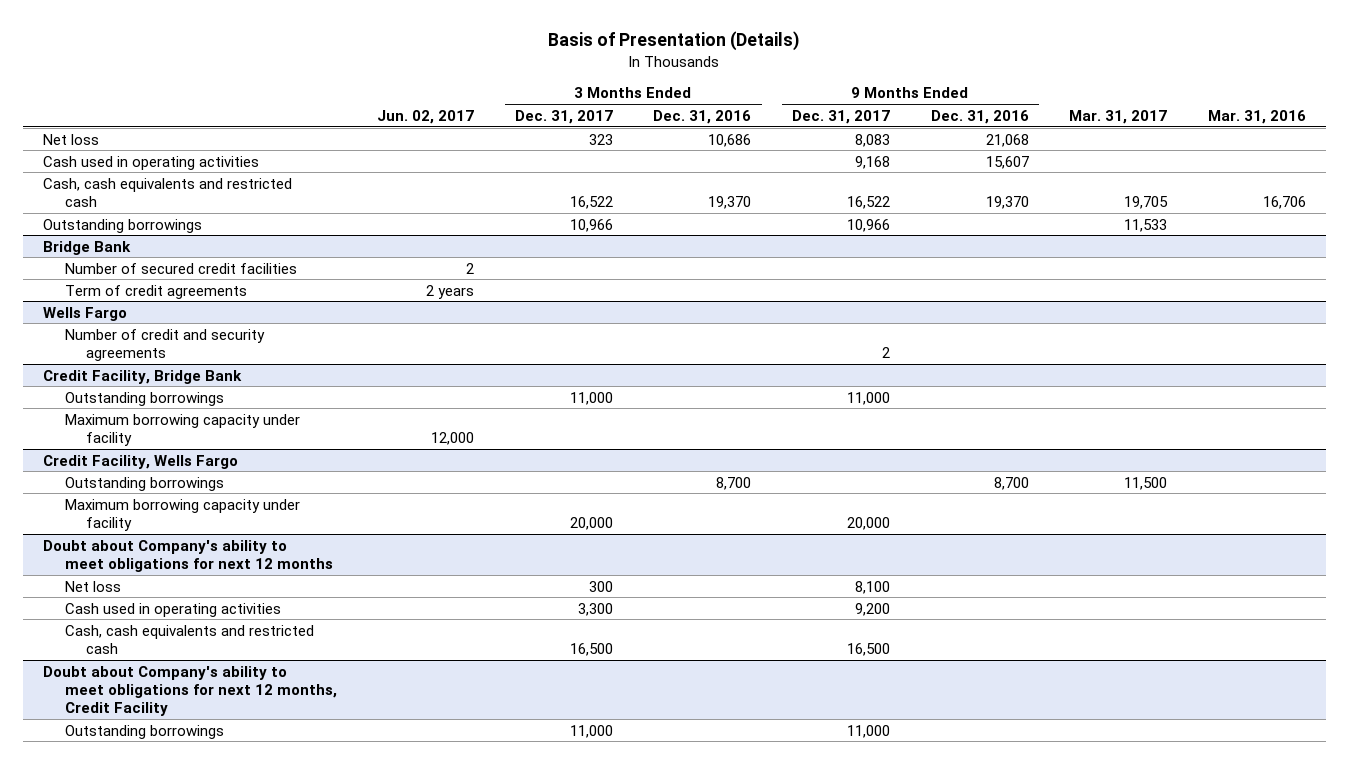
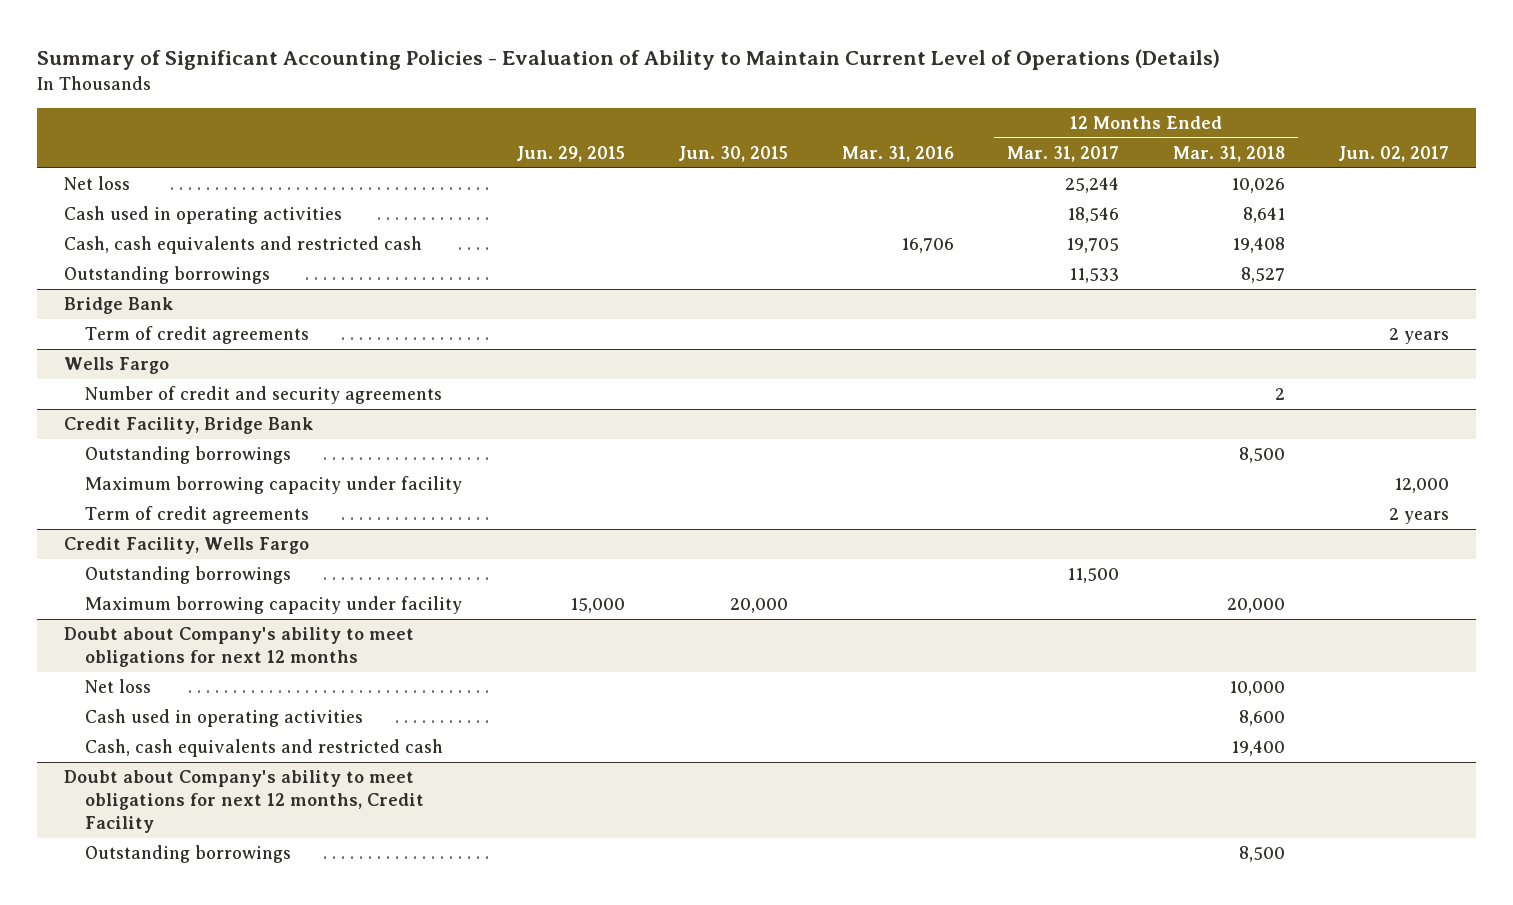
- Basis of Presentation (Details)
+ Summary of Significant Accounting Policies - Evaluation of Ability to Maintain Current Level of Operations (Details)
- | Jun. 02, 2017 | 3 Months Ended Dec. 31, 2017 | 3 Months Ended Dec. 31, 2016 | 9 Months Ended Dec. 31, 2017 | 9 Months Ended Dec. 31, 2016 | Mar. 31, 2017 | Mar. 31, 2016
+ | Jun. 29, 2015 | Jun. 30, 2015 | Mar. 31, 2016 | 12 Months Ended Mar. 31, 2017 | 12 Months Ended Mar. 31, 2018 | Jun. 02, 2017
@ Bridge Bank
- Number of secured credit facilities | 2 | | | | | |
@ Credit Facility, Bridge Bank
+ Term of credit agreements | | | | | | 2 years

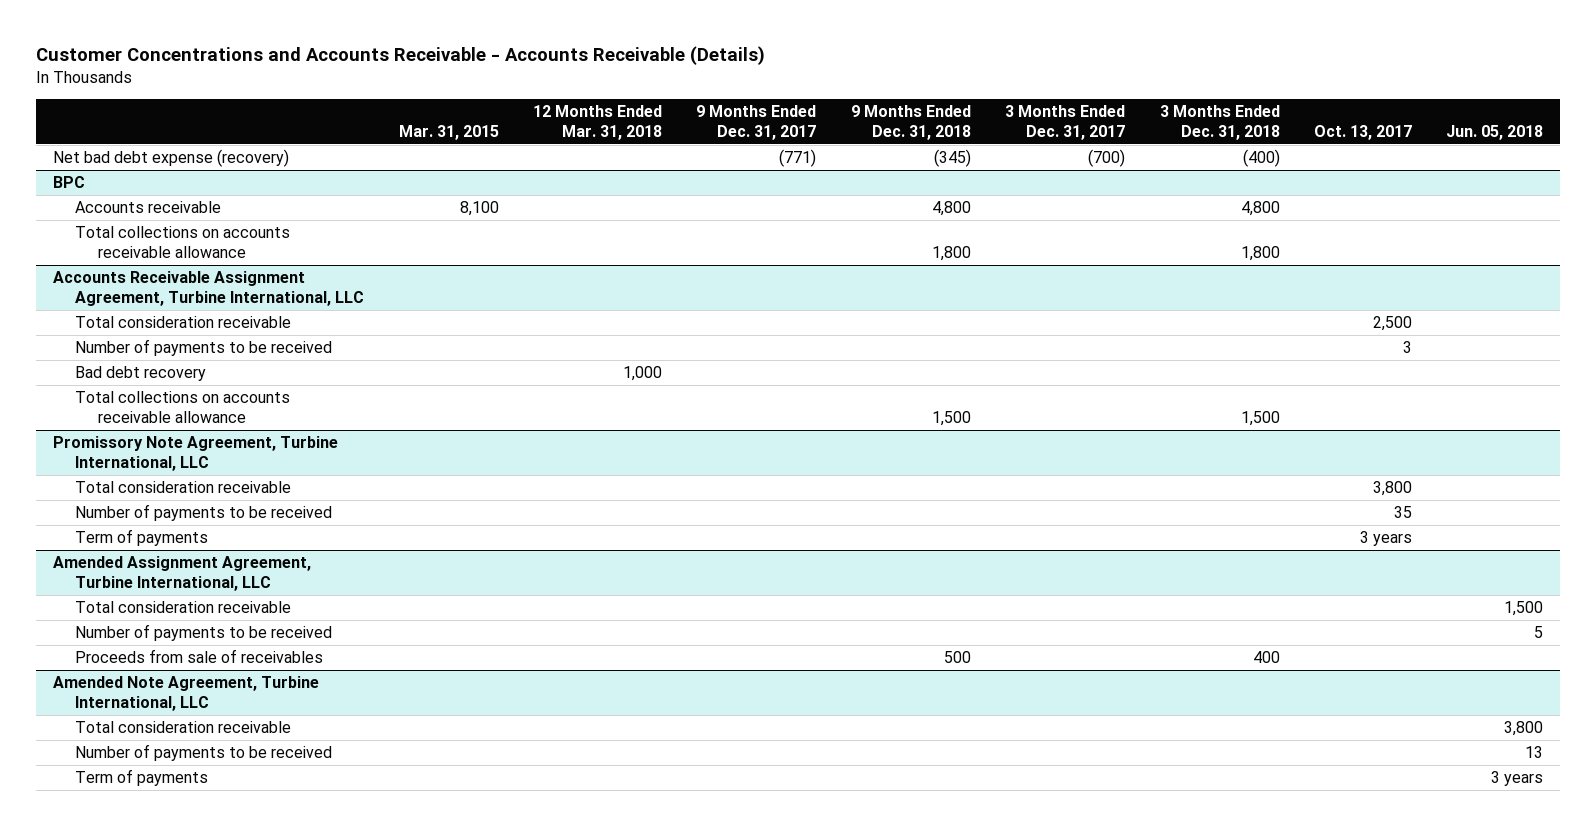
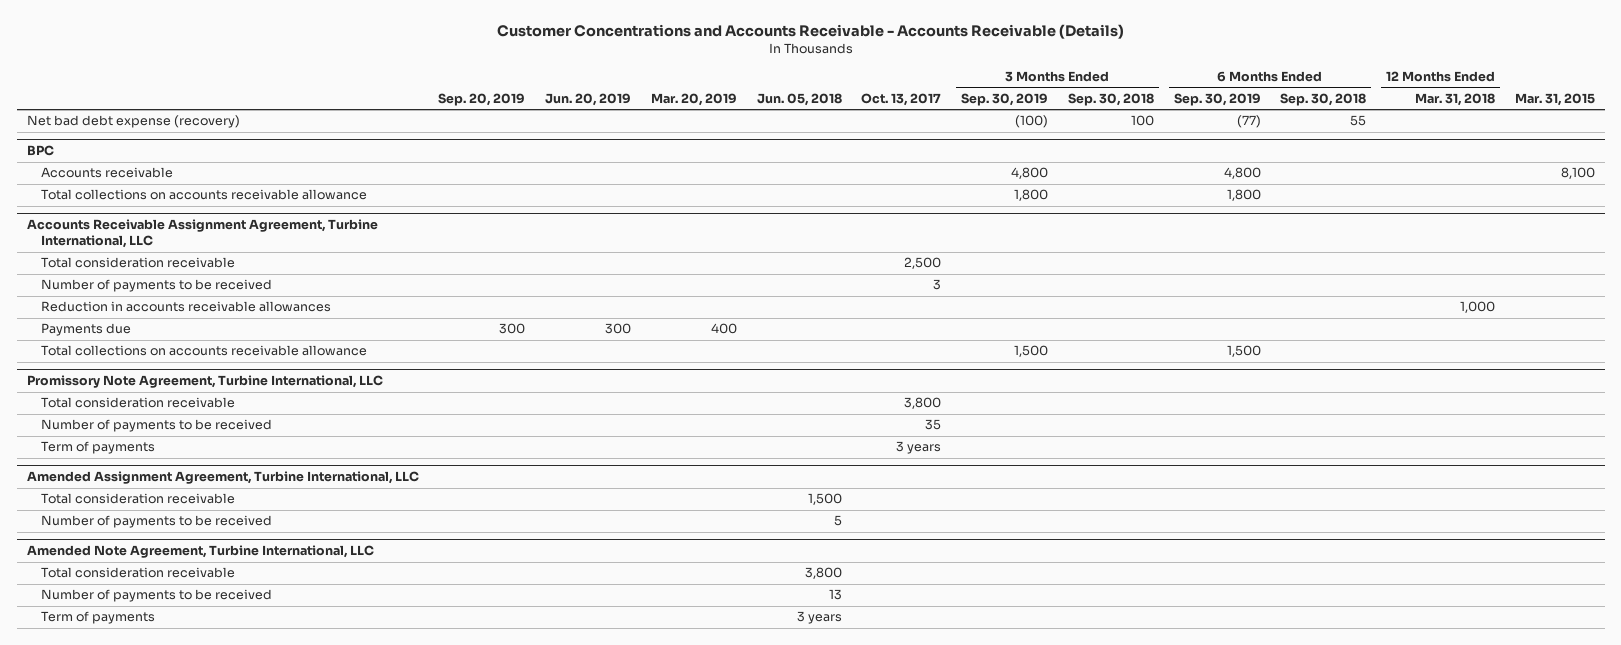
- | Mar. 31, 2015 | 12 Months Ended Mar. 31, 2018 | 9 Months Ended Dec. 31, 2017 | 9 Months Ended Dec. 31, 2018 | 3 Months Ended Dec. 31, 2017 | 3 Months Ended Dec. 31, 2018 | Oct. 13, 2017 | Jun. 05, 2018
+ | Sep. 20, 2019 | Jun. 20, 2019 | Mar. 20, 2019 | Jun. 05, 2018 | Oct. 13, 2017 | 3 Months Ended Sep. 30, 2019 | 3 Months Ended Sep. 30, 2018 | 6 Months Ended Sep. 30, 2019 | 6 Months Ended Sep. 30, 2018 | 12 Months Ended Mar. 31, 2018 | Mar. 31, 2015
@ Accounts Receivable Assignment Agreement, Turbine International, LLC
- Bad debt recovery | | 1,000 | | | | | |
+ Reduction in accounts receivable allowances | | | | | | | | | | 1,000 |
+ Payments due | 300 | 300 | 400 | | | | | | | |
@ Amended Assignment Agreement, Turbine International, LLC
- Proceeds from sale of receivables | | | | 500 | | 400 | |

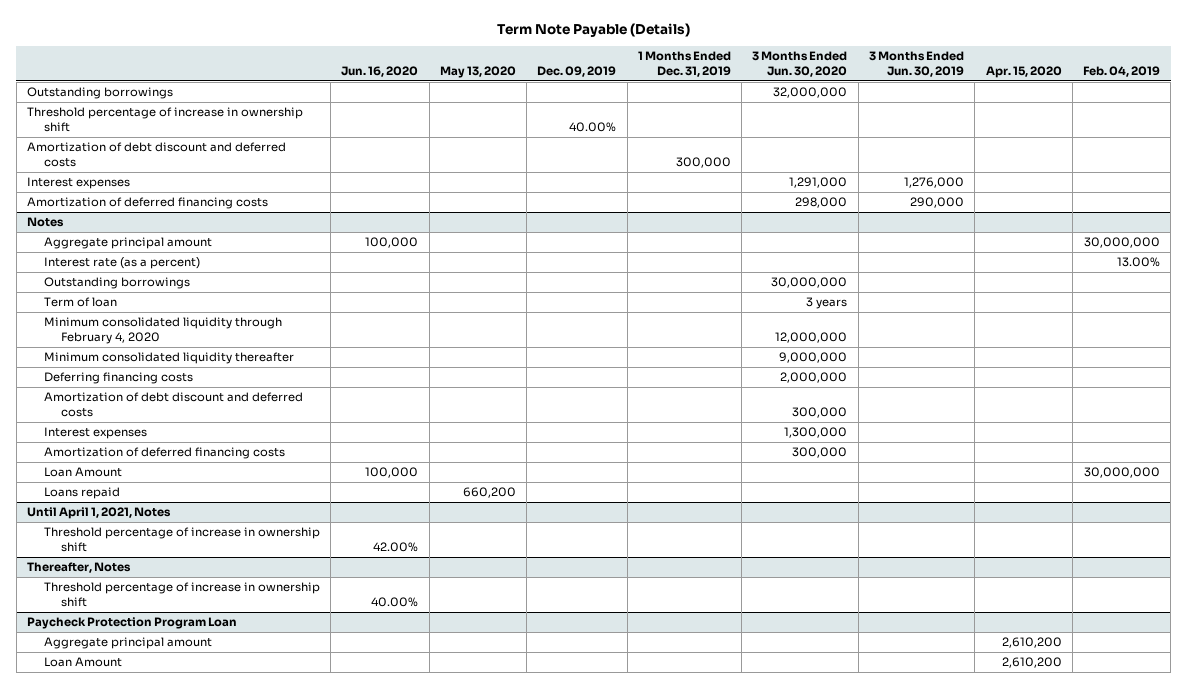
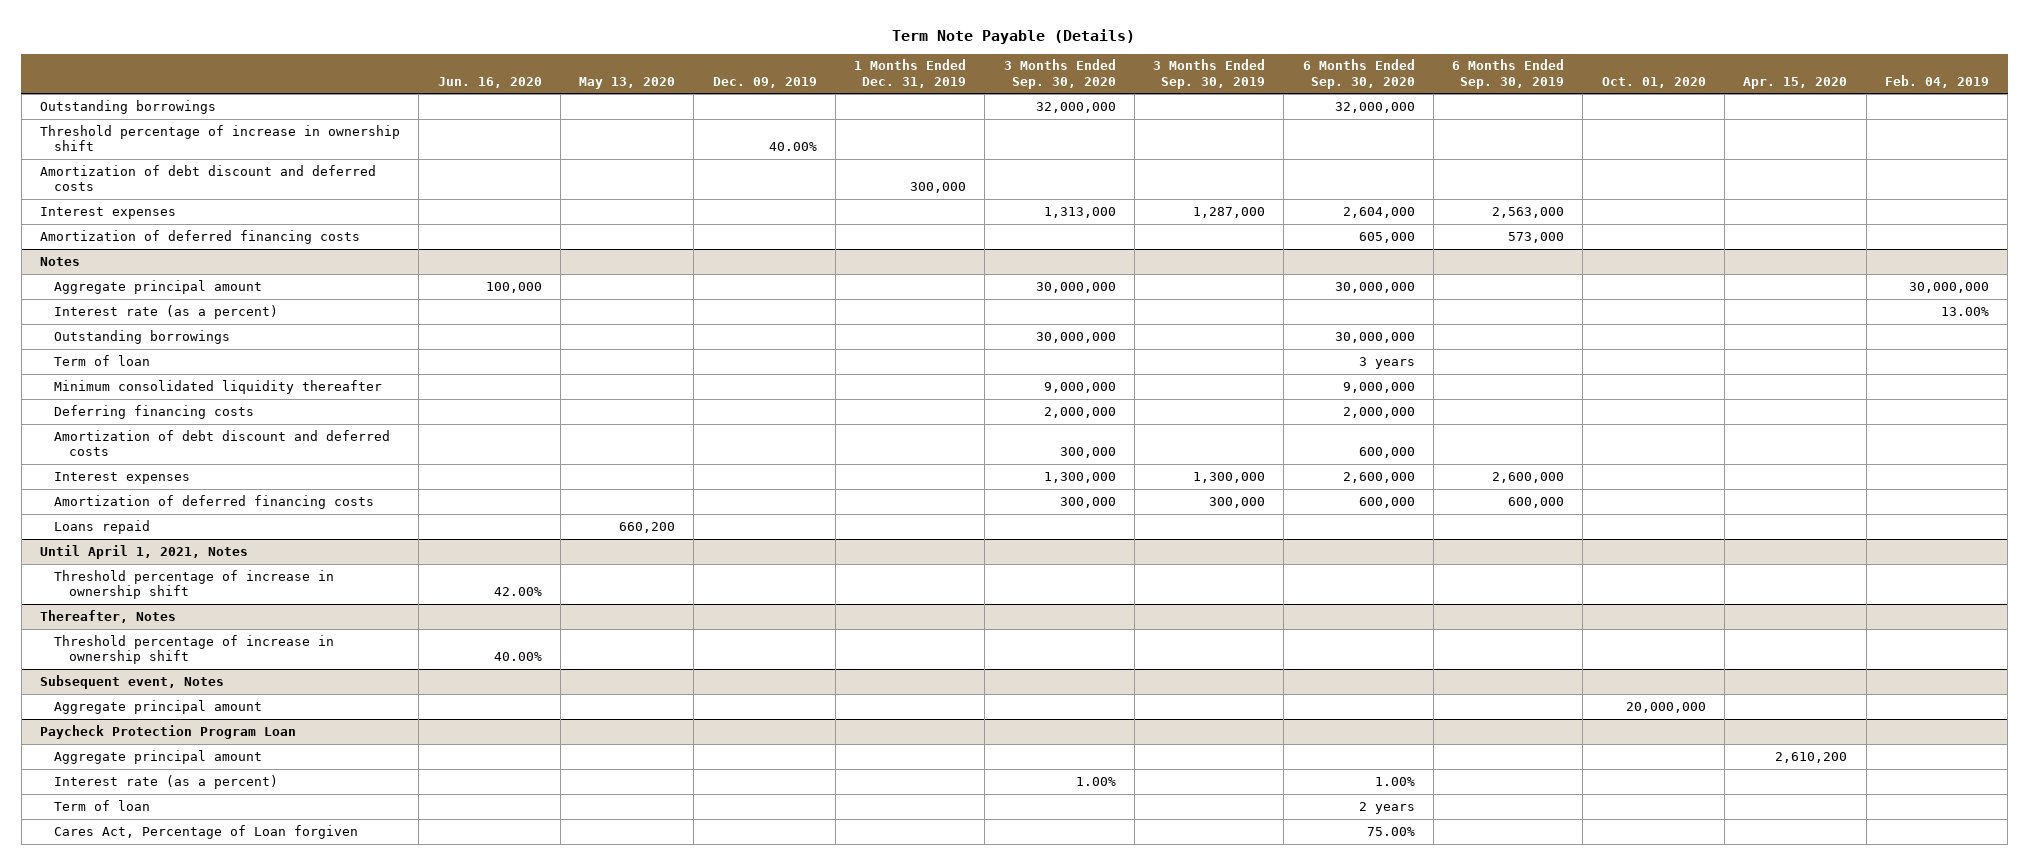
- | Jun. 16, 2020 | May 13, 2020 | Dec. 09, 2019 | 1 Months Ended Dec. 31, 2019 | 3 Months Ended Jun. 30, 2020 | 3 Months Ended Jun. 30, 2019 | Apr. 15, 2020 | Feb. 04, 2019
+ | Jun. 16, 2020 | May 13, 2020 | Dec. 09, 2019 | 1 Months Ended Dec. 31, 2019 | 3 Months Ended Sep. 30, 2020 | 3 Months Ended Sep. 30, 2019 | 6 Months Ended Sep. 30, 2020 | 6 Months Ended Sep. 30, 2019 | Oct. 01, 2020 | Apr. 15, 2020 | Feb. 04, 2019
@ Notes
- Minimum consolidated liquidity through February 4, 2020 | | | | | 12,000,000 | | |
- Loan Amount | 100,000 | | | | | | | 30,000,000
+ Subsequent event, Notes
+ Aggregate principal amount | | | | | | | | | 20,000,000 | |
@ Paycheck Protection Program Loan
- Loan Amount | | | | | | | 2,610,200 |
+ Interest rate (as a percent) | | | | | 1.00% | | 1.00% | | | |
+ Term of loan | | | | | | | 2 years | | | |
+ Cares Act, Percentage of Loan forgiven | | | | | | | 75.00% | | | |

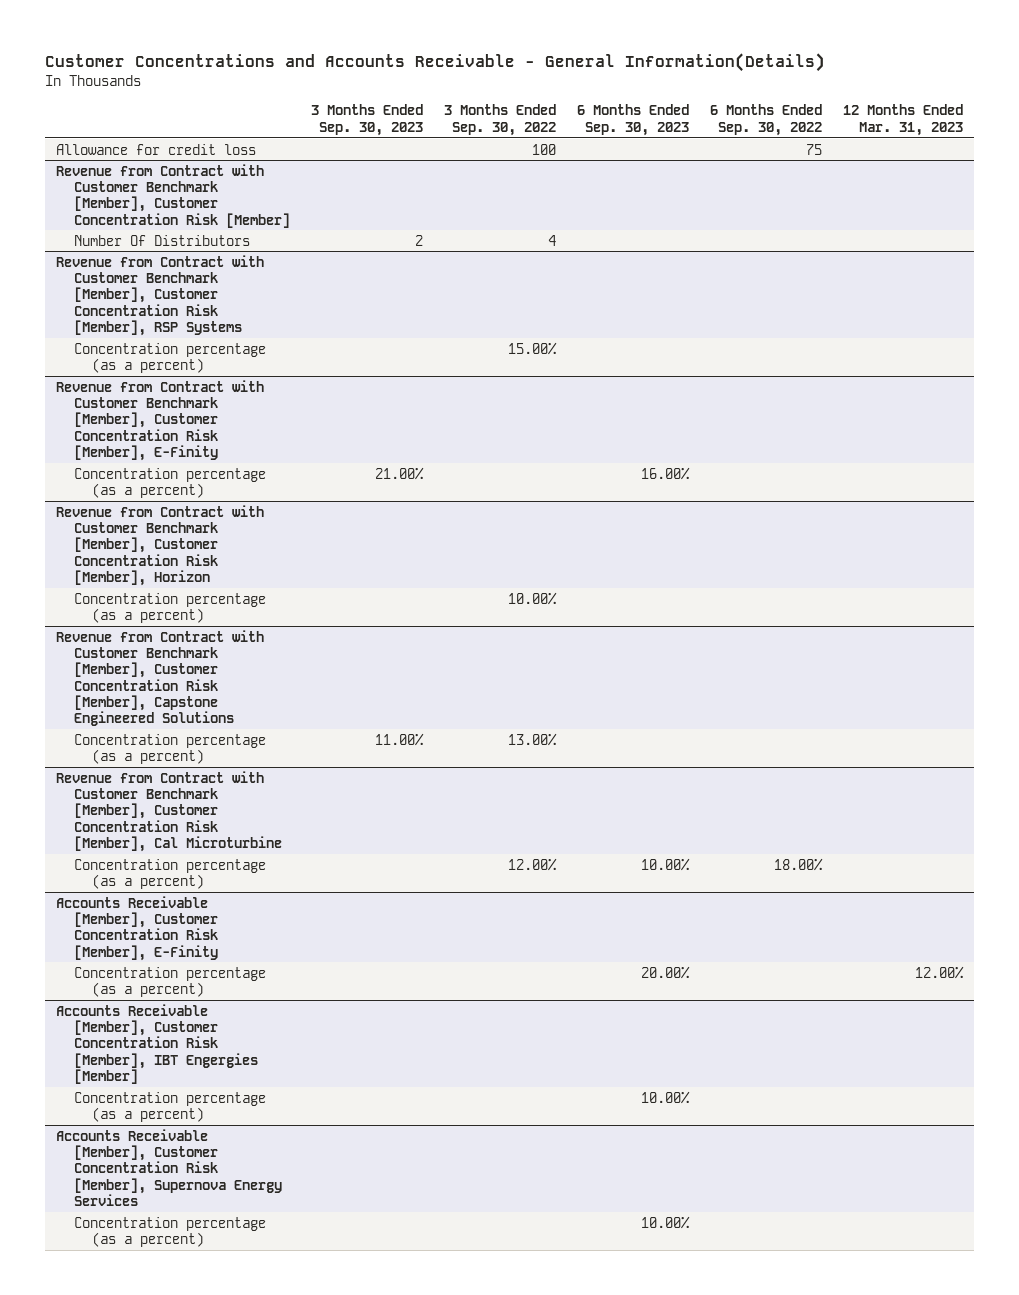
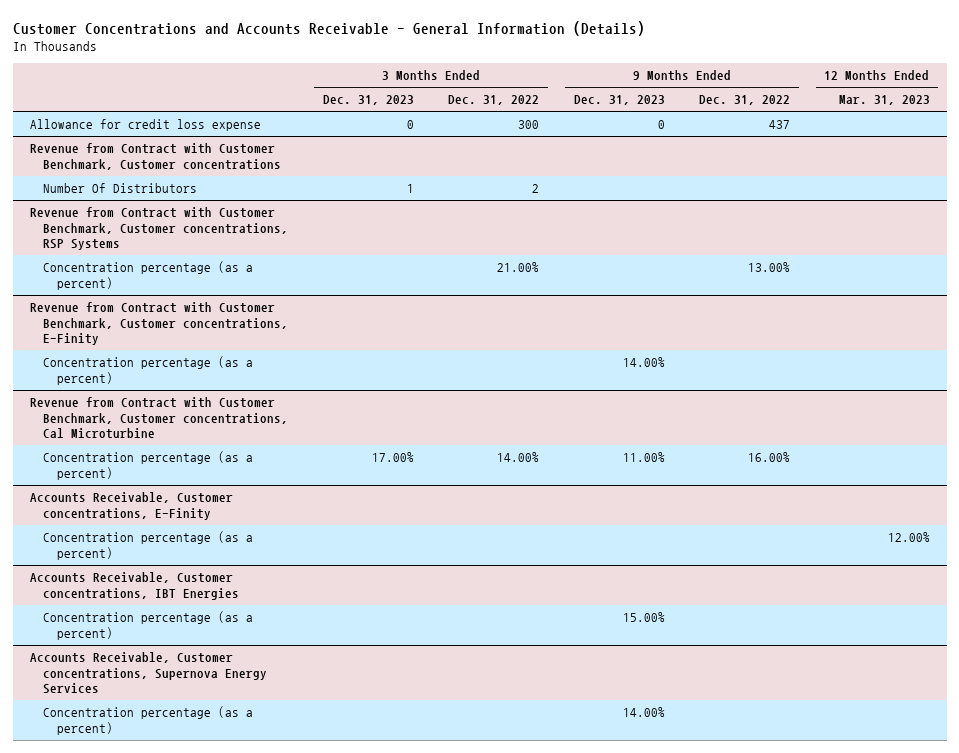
- Customer Concentrations and Accounts Receivable - General Information(Details)
+ Customer Concentrations and Accounts Receivable - General Information (Details)
- | 3 Months Ended Sep. 30, 2023 | 3 Months Ended Sep. 30, 2022 | 6 Months Ended Sep. 30, 2023 | 6 Months Ended Sep. 30, 2022 | 12 Months Ended Mar. 31, 2023
+ | 3 Months Ended Dec. 31, 2023 | 3 Months Ended Dec. 31, 2022 | 9 Months Ended Dec. 31, 2023 | 9 Months Ended Dec. 31, 2022 | 12 Months Ended Mar. 31, 2023
- Allowance for credit loss | | 100 | | 75 |
- Revenue from Contract with Customer Benchmark [Member], Customer Concentration Risk [Member]
+ Allowance for credit loss expense | 0 | 300 | 0 | 437 |
+ Revenue from Contract with Customer Benchmark, Customer concentrations
- Revenue from Contract with Customer Benchmark [Member], Customer Concentration Risk [Member], RSP Systems
+ Revenue from Contract with Customer Benchmark, Customer concentrations, RSP Systems
- Revenue from Contract with Customer Benchmark [Member], Customer Concentration Risk [Member], E-Finity
+ Revenue from Contract with Customer Benchmark, Customer concentrations, E-Finity
- Revenue from Contract with Customer Benchmark [Member], Customer Concentration Risk [Member], Horizon
- Concentration percentage (as a percent) | | 10.00% | | |
- Revenue from Contract with Customer Benchmark [Member], Customer Concentration Risk [Member], Capstone Engineered Solutions
- Concentration percentage (as a percent) | 11.00% | 13.00% | | |
- Revenue from Contract with Customer Benchmark [Member], Customer Concentration Risk [Member], Cal Microturbine
+ Revenue from Contract with Customer Benchmark, Customer concentrations, Cal Microturbine
- Accounts Receivable [Member], Customer Concentration Risk [Member], E-Finity
+ Accounts Receivable, Customer concentrations, E-Finity
- Accounts Receivable [Member], Customer Concentration Risk [Member], IBT Engergies [Member]
+ Accounts Receivable, Customer concentrations, IBT Energies
- Accounts Receivable [Member], Customer Concentration Risk [Member], Supernova Energy Services
+ Accounts Receivable, Customer concentrations, Supernova Energy Services

